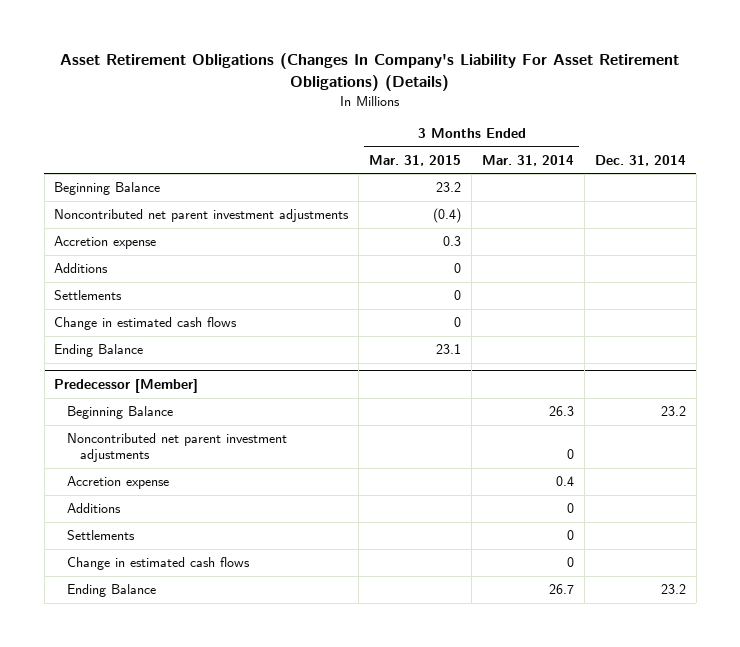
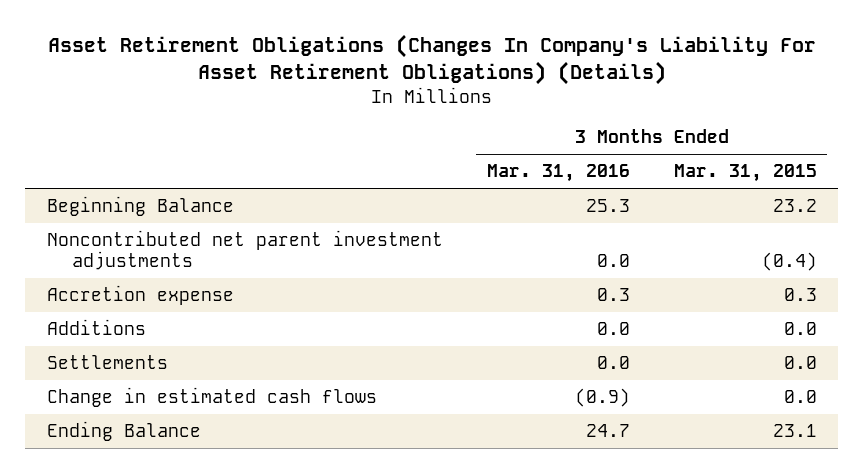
- | 3 Months Ended Mar. 31, 2015 | 3 Months Ended Mar. 31, 2014 | Dec. 31, 2014
+ | 3 Months Ended Mar. 31, 2016 | 3 Months Ended Mar. 31, 2015
- Additions | 0 | |
- Settlements | 0 | |
- Change in estimated cash flows | 0 | |
+ Additions | 0.0 | 0.0
+ Settlements | 0.0 | 0.0
+ Change in estimated cash flows | (0.9) | 0.0
- Predecessor [Member]
- Beginning Balance | | 26.3 | 23.2
- Noncontributed net parent investment adjustments | | 0 |
- Accretion expense | | 0.4 |
- Additions | | 0 |
- Settlements | | 0 |
- Change in estimated cash flows | | 0 |
- Ending Balance | | 26.7 | 23.2

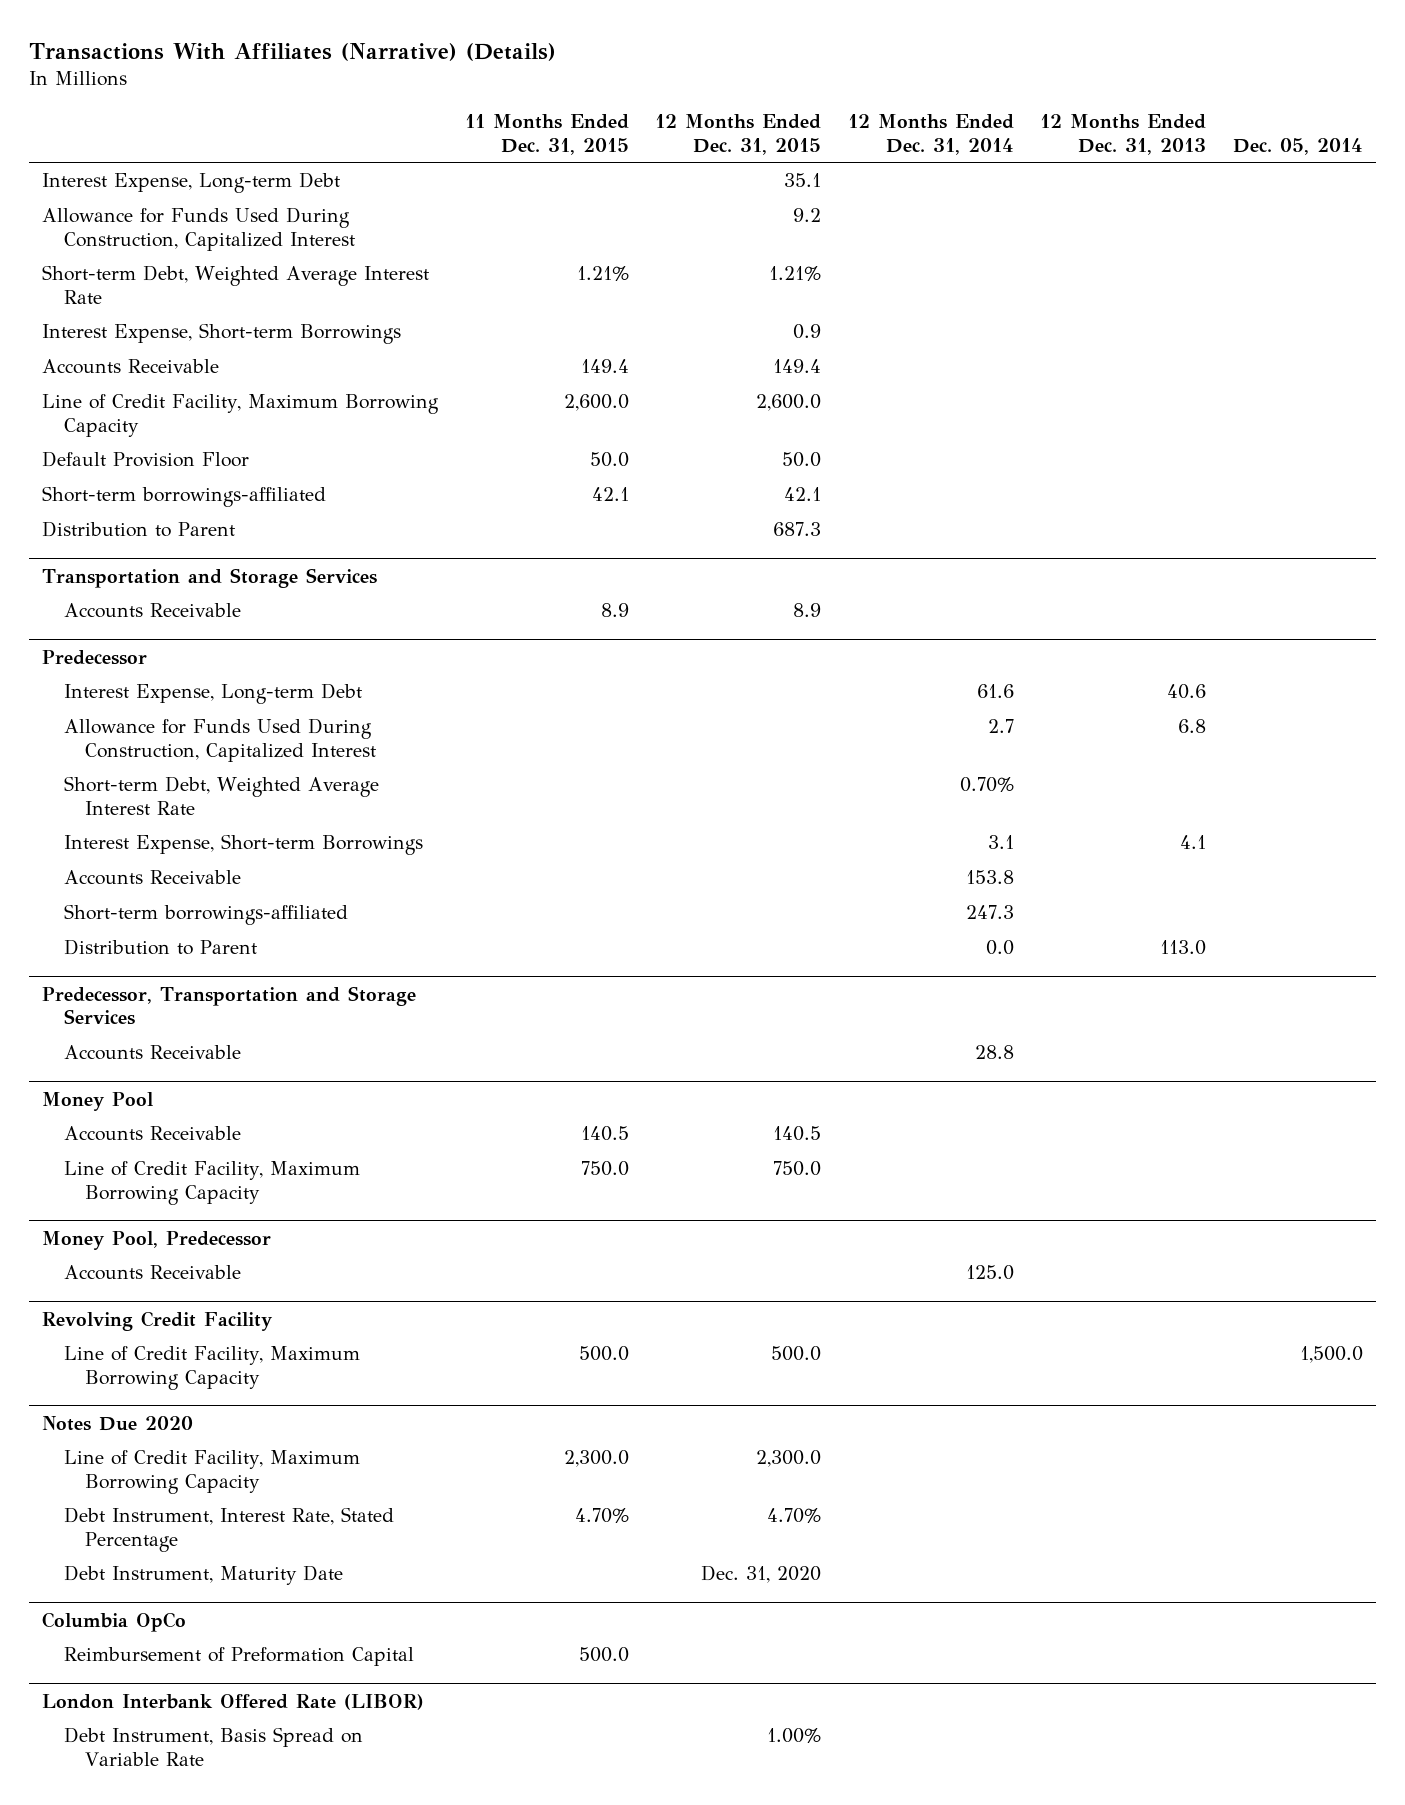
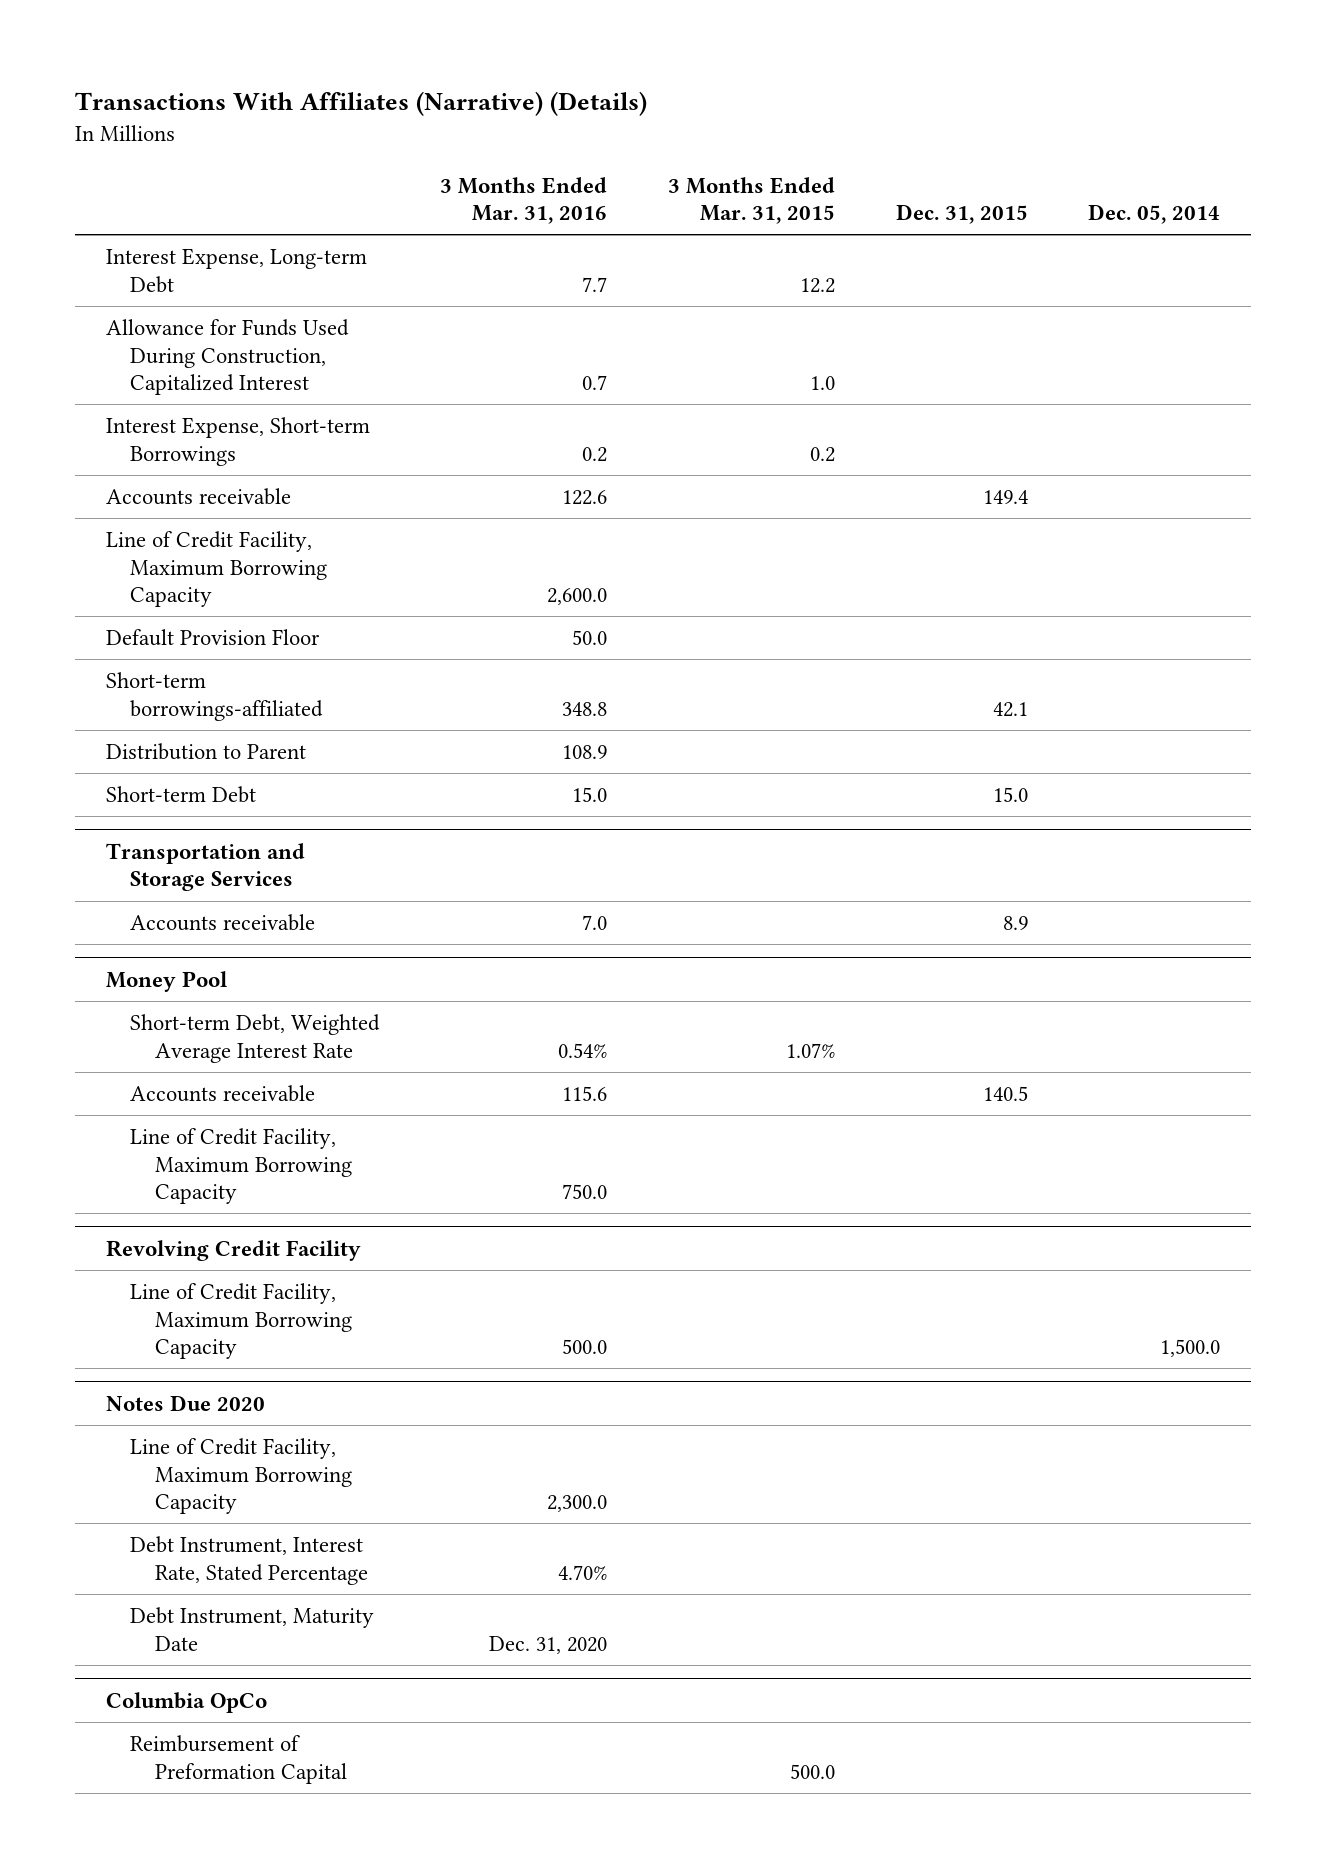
- | 11 Months Ended Dec. 31, 2015 | 12 Months Ended Dec. 31, 2015 | 12 Months Ended Dec. 31, 2014 | 12 Months Ended Dec. 31, 2013 | Dec. 05, 2014
+ | 3 Months Ended Mar. 31, 2016 | 3 Months Ended Mar. 31, 2015 | Dec. 31, 2015 | Dec. 05, 2014
- Short-term Debt, Weighted Average Interest Rate | 1.21% | 1.21% | | |
- Accounts Receivable | 149.4 | 149.4 | | |
+ Accounts receivable | 122.6 | | 149.4 |
+ Short-term Debt | 15.0 | | 15.0 |
@ Transportation and Storage Services
- Accounts Receivable | 8.9 | 8.9 | | |
- Predecessor
- Interest Expense, Long-term Debt | | | 61.6 | 40.6 |
- Allowance for Funds Used During Construction, Capitalized Interest | | | 2.7 | 6.8 |
- Short-term Debt, Weighted Average Interest Rate | | | 0.70% | |
- Interest Expense, Short-term Borrowings | | | 3.1 | 4.1 |
- Accounts Receivable | | | 153.8 | |
- Short-term borrowings-affiliated | | | 247.3 | |
- Distribution to Parent | | | 0.0 | 113.0 |
- Predecessor, Transportation and Storage Services
- Accounts Receivable | | | 28.8 | |
@ Transportation and Storage Services
+ Accounts receivable | 7.0 | | 8.9 |
@ Money Pool
- Accounts Receivable | 140.5 | 140.5 | | |
+ Short-term Debt, Weighted Average Interest Rate | 0.54% | 1.07% | |
+ Accounts receivable | 115.6 | | 140.5 |
- Money Pool, Predecessor
- Accounts Receivable | | | 125.0 | |
- London Interbank Offered Rate (LIBOR)
- Debt Instrument, Basis Spread on Variable Rate | | 1.00% | | |

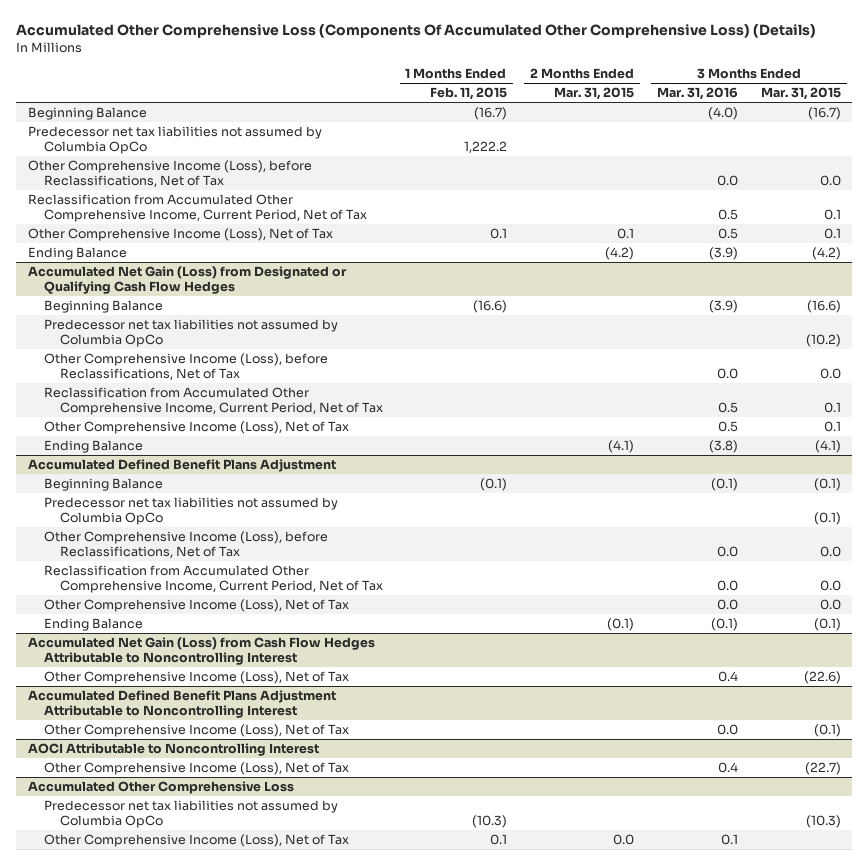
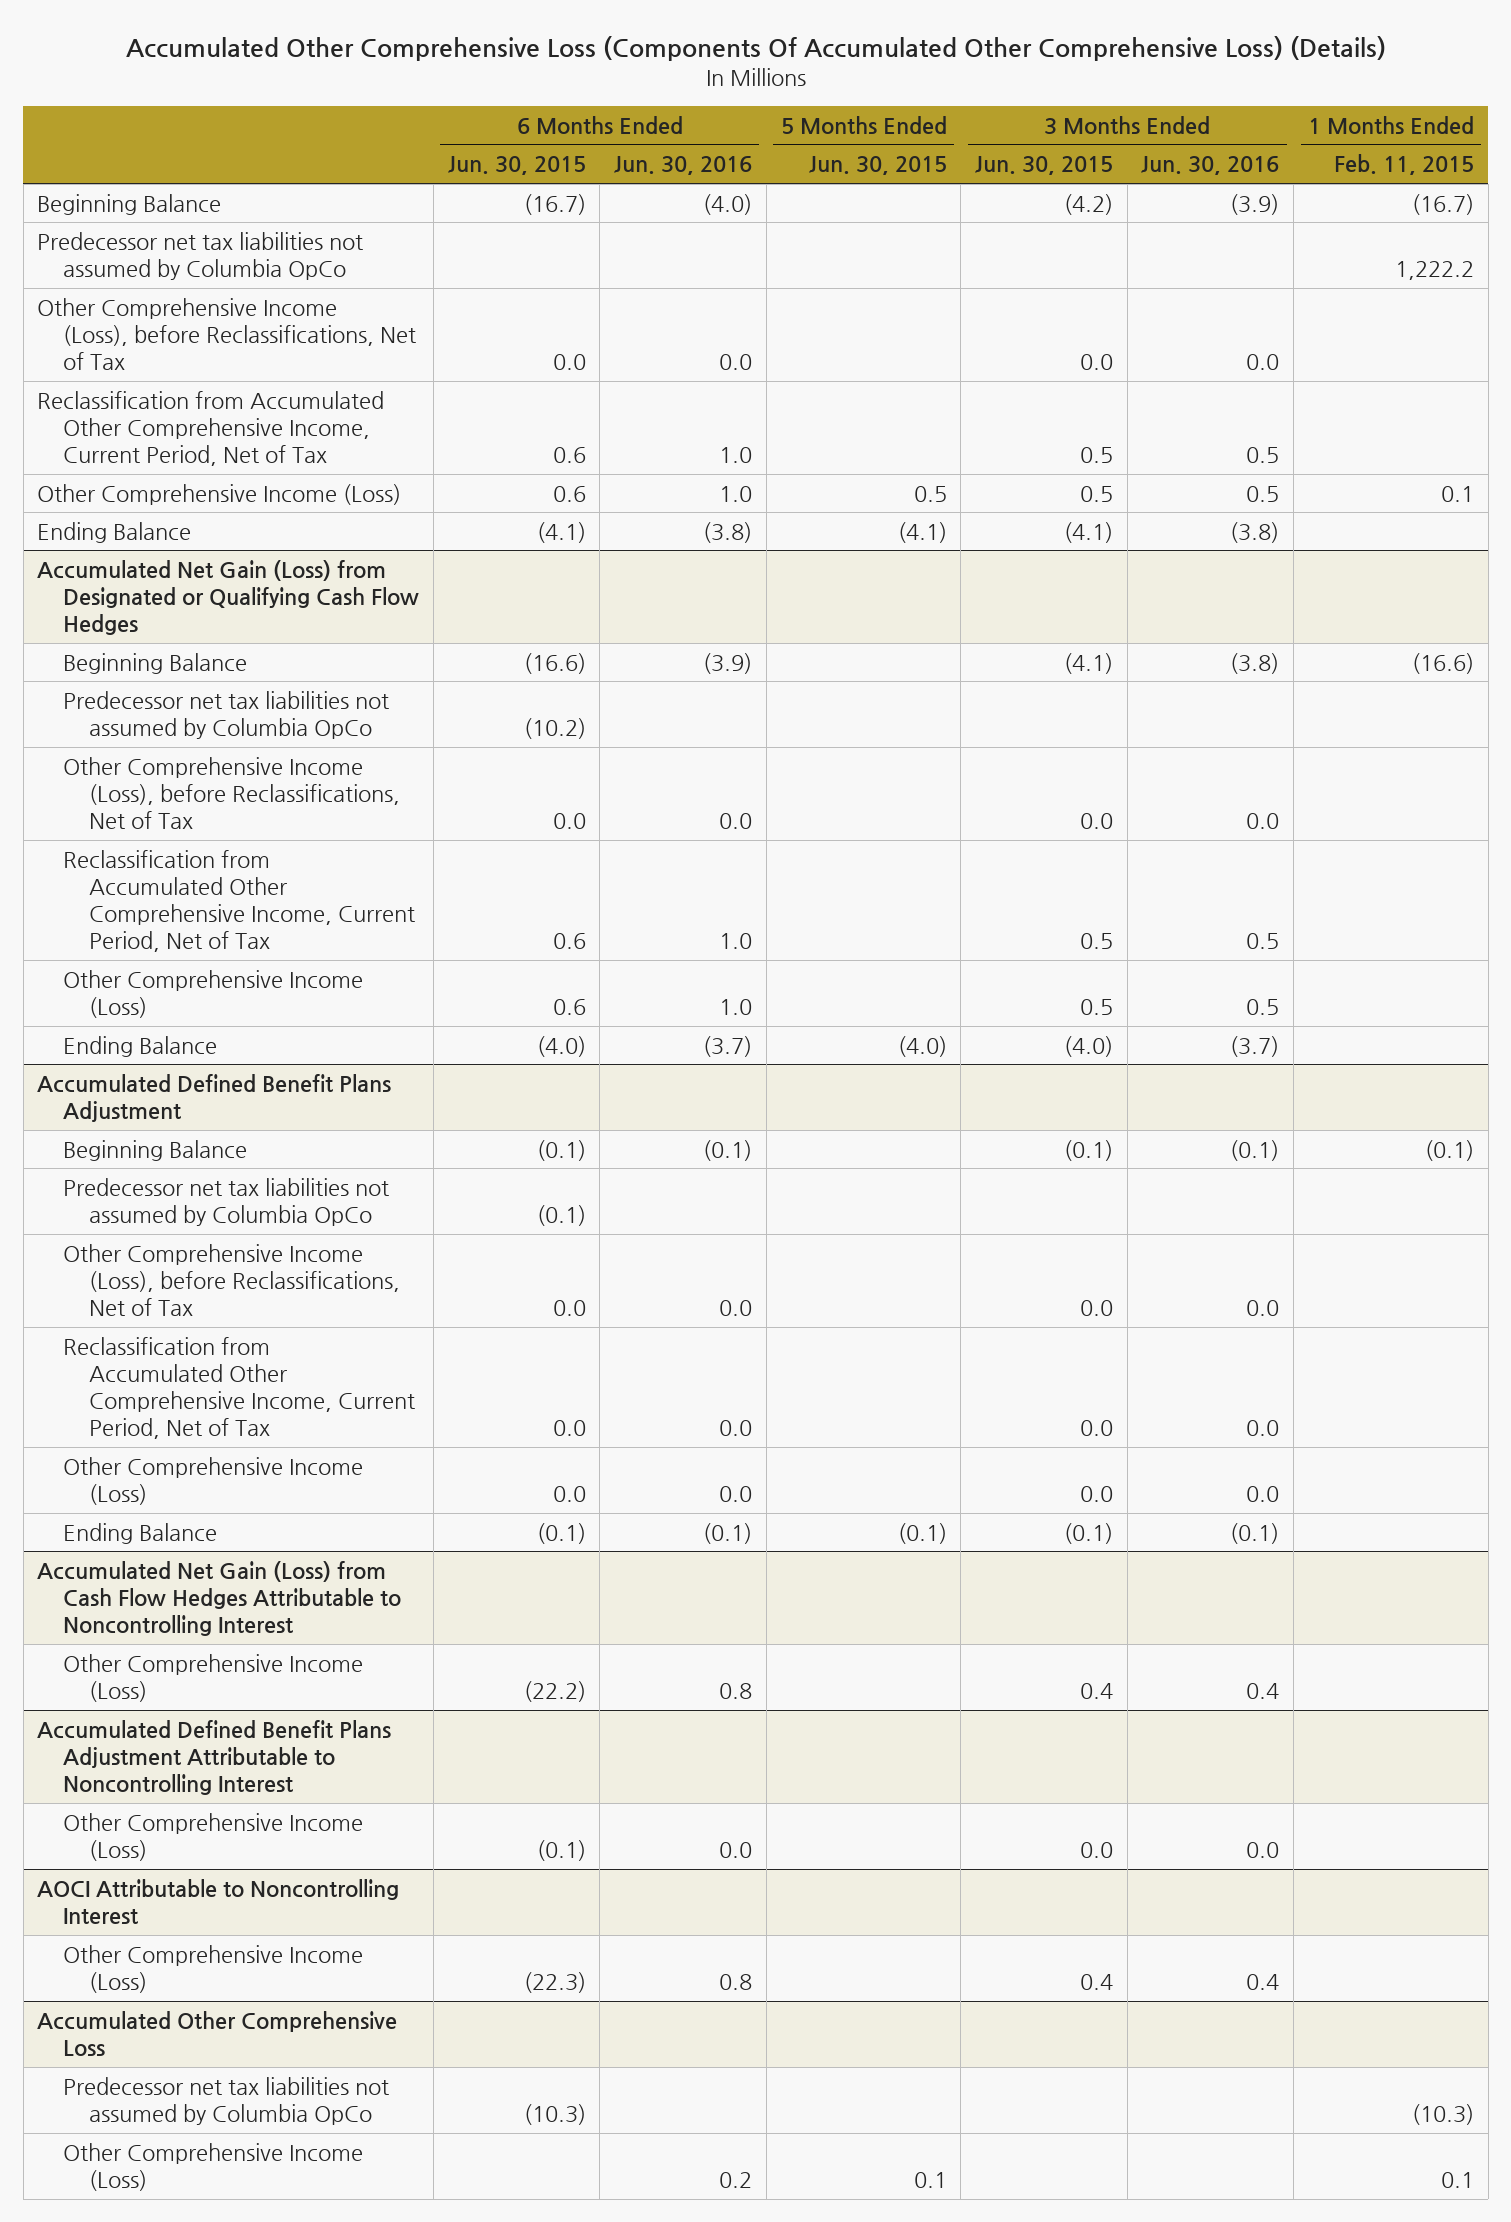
- | 1 Months Ended Feb. 11, 2015 | 2 Months Ended Mar. 31, 2015 | 3 Months Ended Mar. 31, 2016 | 3 Months Ended Mar. 31, 2015
+ | 6 Months Ended Jun. 30, 2015 | 6 Months Ended Jun. 30, 2016 | 5 Months Ended Jun. 30, 2015 | 3 Months Ended Jun. 30, 2015 | 3 Months Ended Jun. 30, 2016 | 1 Months Ended Feb. 11, 2015
- Other Comprehensive Income (Loss), Net of Tax | 0.1 | 0.1 | 0.5 | 0.1
+ Other Comprehensive Income (Loss) | 0.6 | 1.0 | 0.5 | 0.5 | 0.5 | 0.1
@ Accumulated Net Gain (Loss) from Designated or Qualifying Cash Flow Hedges
- Other Comprehensive Income (Loss), Net of Tax | | | 0.5 | 0.1
+ Other Comprehensive Income (Loss) | 0.6 | 1.0 | | 0.5 | 0.5 |
@ Accumulated Defined Benefit Plans Adjustment
- Other Comprehensive Income (Loss), Net of Tax | | | 0.0 | 0.0
+ Other Comprehensive Income (Loss) | 0.0 | 0.0 | | 0.0 | 0.0 |
@ Accumulated Net Gain (Loss) from Cash Flow Hedges Attributable to Noncontrolling Interest
- Other Comprehensive Income (Loss), Net of Tax | | | 0.4 | (22.6)
+ Other Comprehensive Income (Loss) | (22.2) | 0.8 | | 0.4 | 0.4 |
@ Accumulated Defined Benefit Plans Adjustment Attributable to Noncontrolling Interest
- Other Comprehensive Income (Loss), Net of Tax | | | 0.0 | (0.1)
+ Other Comprehensive Income (Loss) | (0.1) | 0.0 | | 0.0 | 0.0 |
@ AOCI Attributable to Noncontrolling Interest
- Other Comprehensive Income (Loss), Net of Tax | | | 0.4 | (22.7)
+ Other Comprehensive Income (Loss) | (22.3) | 0.8 | | 0.4 | 0.4 |
@ Accumulated Other Comprehensive Loss
- Other Comprehensive Income (Loss), Net of Tax | 0.1 | 0.0 | 0.1 |
+ Other Comprehensive Income (Loss) | | 0.2 | 0.1 | | | 0.1

